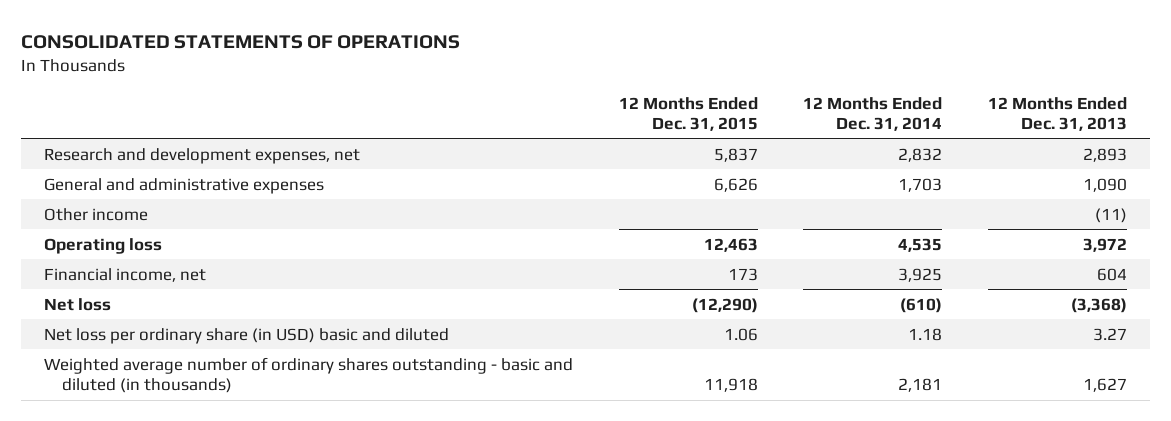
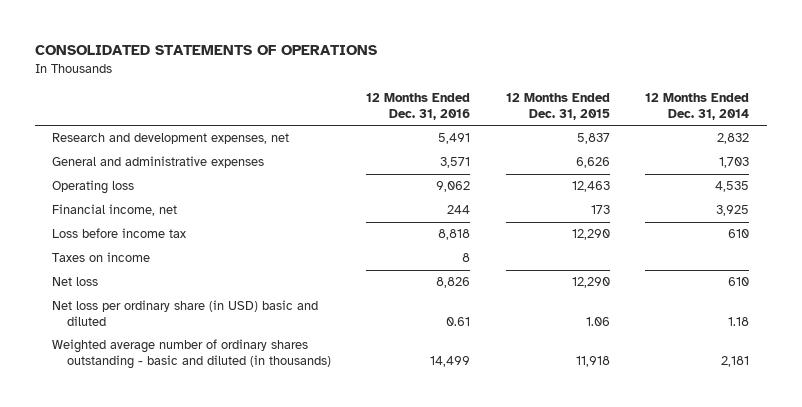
- | 12 Months Ended Dec. 31, 2015 | 12 Months Ended Dec. 31, 2014 | 12 Months Ended Dec. 31, 2013
+ | 12 Months Ended Dec. 31, 2016 | 12 Months Ended Dec. 31, 2015 | 12 Months Ended Dec. 31, 2014
- Other income | | | (11)
- Net loss | (12,290) | (610) | (3,368)
+ Loss before income tax | 8,818 | 12,290 | 610
+ Taxes on income | 8 | |
+ Net loss | 8,826 | 12,290 | 610

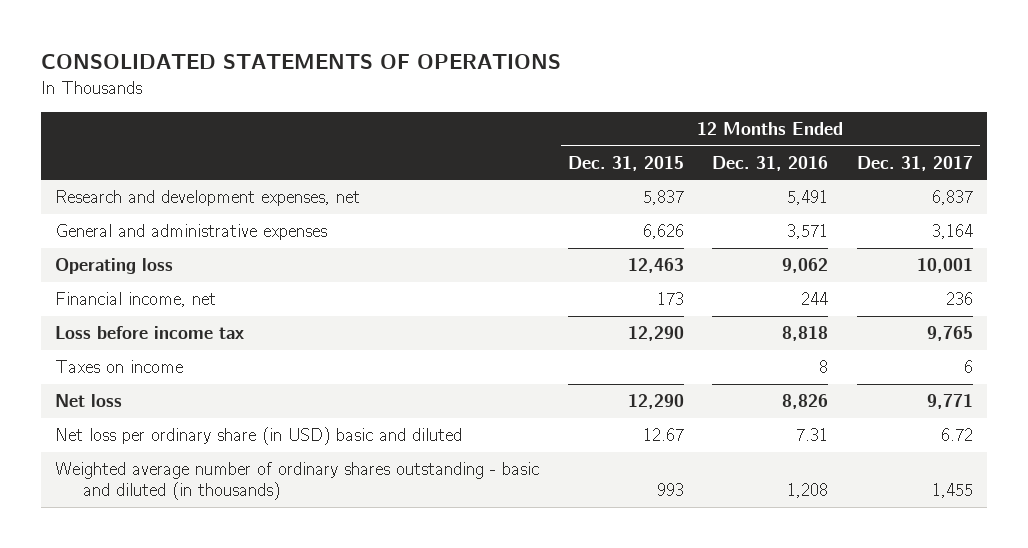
- | 12 Months Ended Dec. 31, 2016 | 12 Months Ended Dec. 31, 2015 | 12 Months Ended Dec. 31, 2014
+ | 12 Months Ended Dec. 31, 2015 | 12 Months Ended Dec. 31, 2016 | 12 Months Ended Dec. 31, 2017
- Net loss per ordinary share (in USD) basic and diluted | 0.61 | 1.06 | 1.18
- Weighted average number of ordinary shares outstanding - basic and diluted (in thousands) | 14,499 | 11,918 | 2,181
+ Net loss per ordinary share (in USD) basic and diluted | 12.67 | 7.31 | 6.72
+ Weighted average number of ordinary shares outstanding - basic and diluted (in thousands) | 993 | 1,208 | 1,455

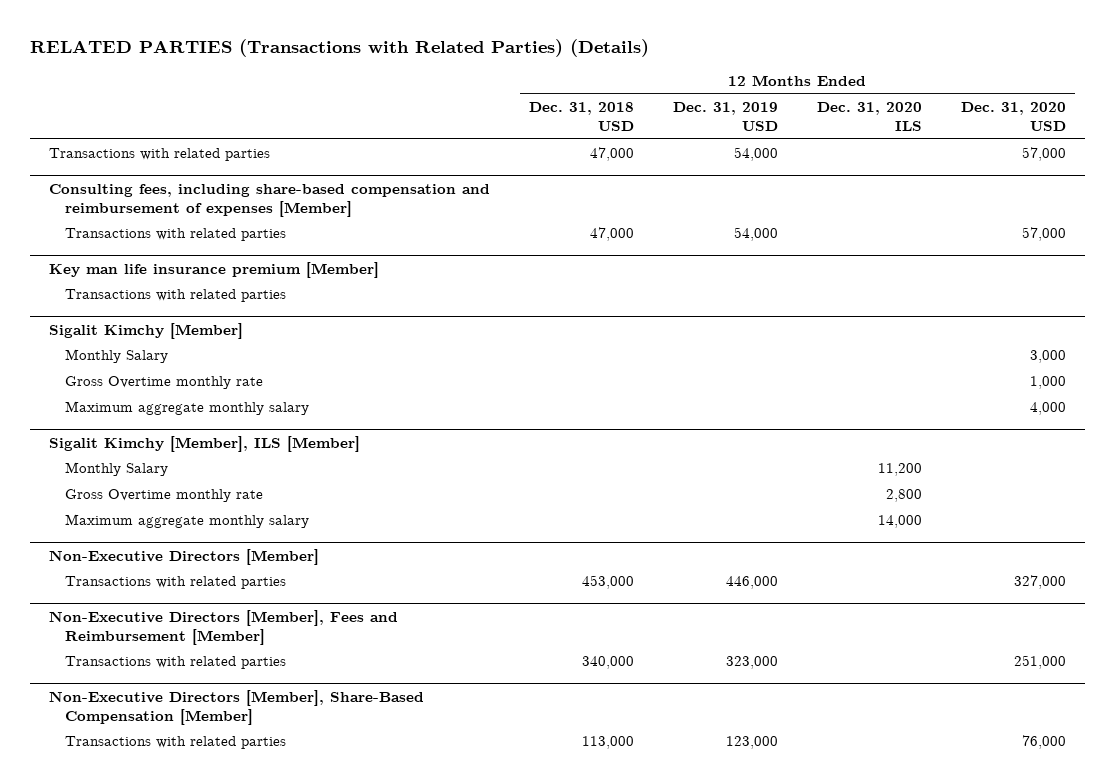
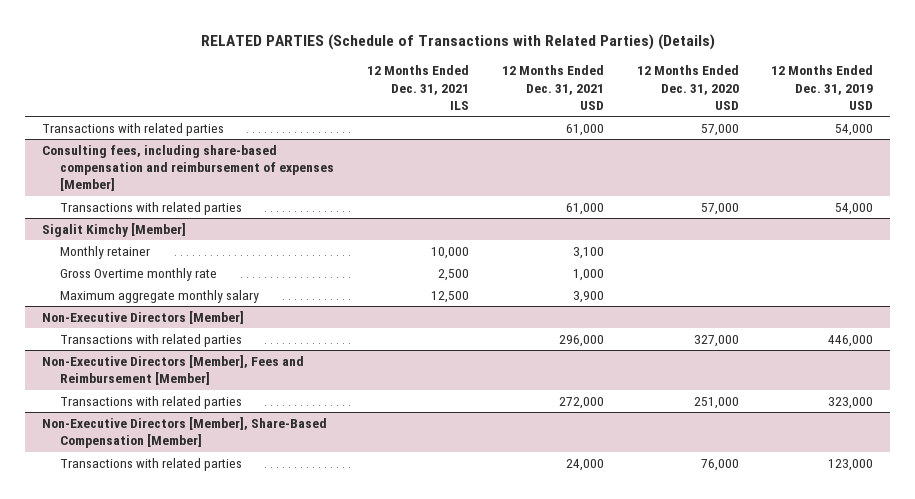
- RELATED PARTIES (Transactions with Related Parties) (Details)
+ RELATED PARTIES (Schedule of Transactions with Related Parties) (Details)
- | 12 Months Ended Dec. 31, 2018 USD | 12 Months Ended Dec. 31, 2019 USD | 12 Months Ended Dec. 31, 2020 ILS | 12 Months Ended Dec. 31, 2020 USD
+ | 12 Months Ended Dec. 31, 2021 ILS | 12 Months Ended Dec. 31, 2021 USD | 12 Months Ended Dec. 31, 2020 USD | 12 Months Ended Dec. 31, 2019 USD
- Key man life insurance premium [Member]
- Transactions with related parties
@ Sigalit Kimchy [Member]
- Monthly Salary | | | | 3,000
- Gross Overtime monthly rate | | | | 1,000
- Maximum aggregate monthly salary | | | | 4,000
- Sigalit Kimchy [Member], ILS [Member]
- Monthly Salary | | | 11,200 |
@ Sigalit Kimchy [Member]
+ Monthly retainer | 10,000 | 3,100 | |

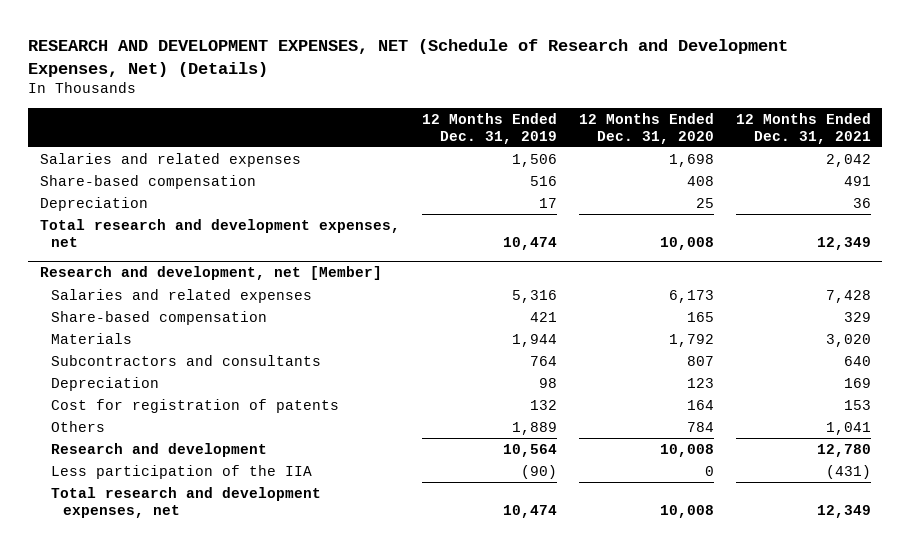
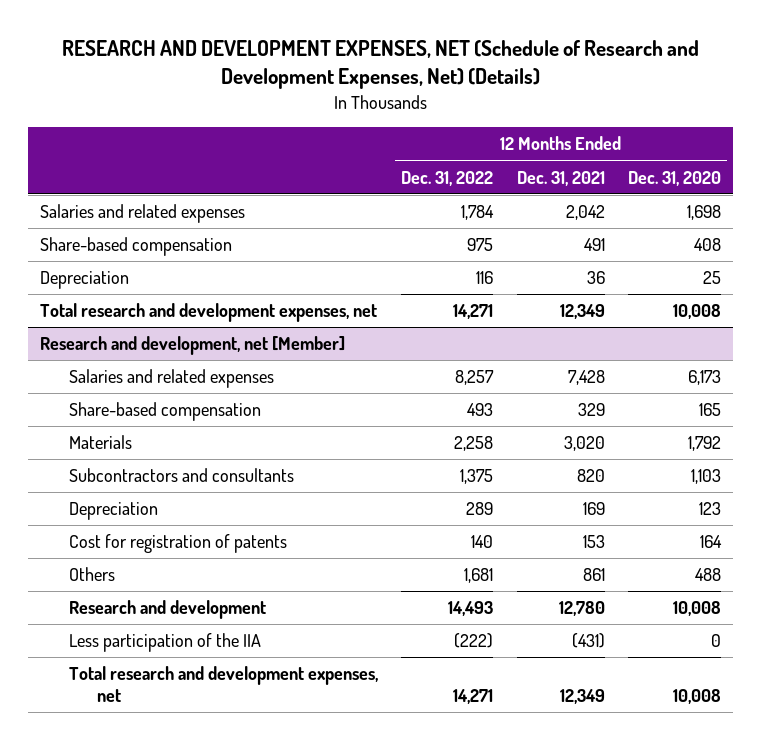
- | 12 Months Ended Dec. 31, 2019 | 12 Months Ended Dec. 31, 2020 | 12 Months Ended Dec. 31, 2021
+ | 12 Months Ended Dec. 31, 2022 | 12 Months Ended Dec. 31, 2021 | 12 Months Ended Dec. 31, 2020
@ Research and development, net [Member]
- Subcontractors and consultants | 764 | 807 | 640
+ Subcontractors and consultants | 1,375 | 820 | 1,103
- Others | 1,889 | 784 | 1,041
+ Others | 1,681 | 861 | 488

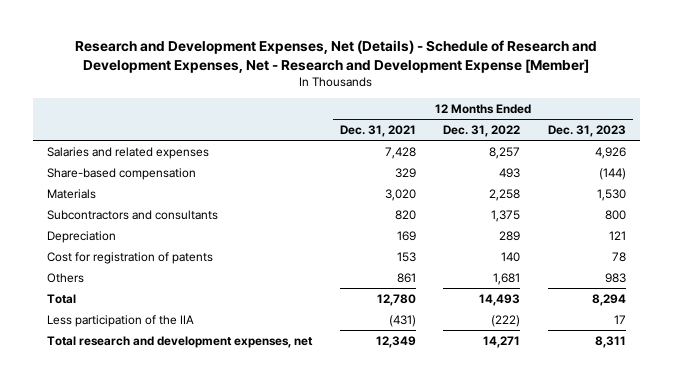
- RESEARCH AND DEVELOPMENT EXPENSES, NET (Schedule of Research and Development Expenses, Net) (Details)
+ Research and Development Expenses, Net (Details) - Schedule of Research and Development Expenses, Net - Research and Development Expense [Member]
- | 12 Months Ended Dec. 31, 2022 | 12 Months Ended Dec. 31, 2021 | 12 Months Ended Dec. 31, 2020
+ | 12 Months Ended Dec. 31, 2021 | 12 Months Ended Dec. 31, 2022 | 12 Months Ended Dec. 31, 2023
- Salaries and related expenses | 1,784 | 2,042 | 1,698
- Share-based compensation | 975 | 491 | 408
- Depreciation | 116 | 36 | 25
- Total research and development expenses, net | 14,271 | 12,349 | 10,008
- Research and development, net [Member]
- Research and development | 14,493 | 12,780 | 10,008
+ Total | 12,780 | 14,493 | 8,294

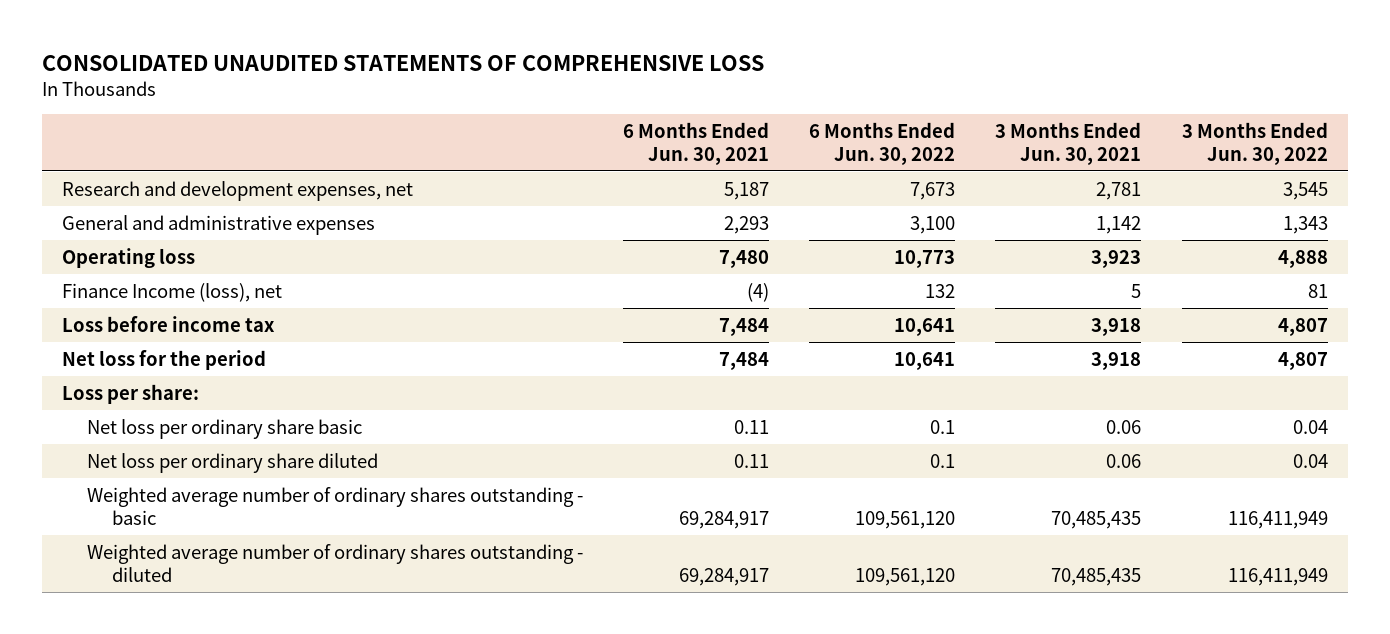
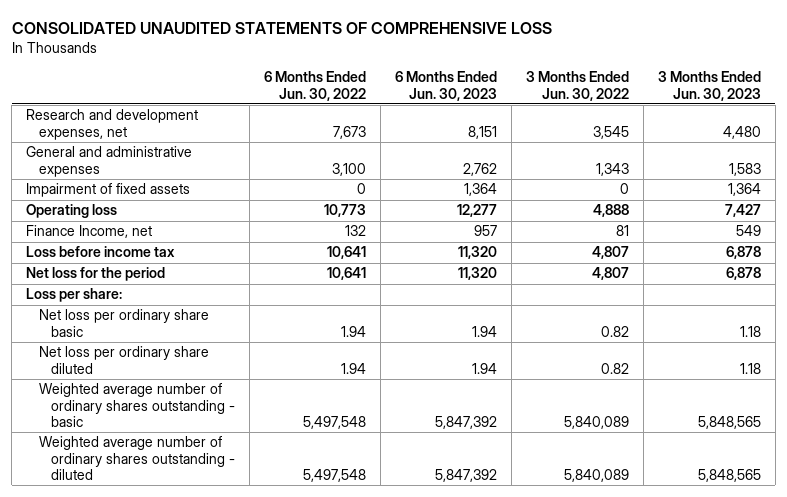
- | 6 Months Ended Jun. 30, 2021 | 6 Months Ended Jun. 30, 2022 | 3 Months Ended Jun. 30, 2021 | 3 Months Ended Jun. 30, 2022
+ | 6 Months Ended Jun. 30, 2022 | 6 Months Ended Jun. 30, 2023 | 3 Months Ended Jun. 30, 2022 | 3 Months Ended Jun. 30, 2023
+ Impairment of fixed assets | 0 | 1,364 | 0 | 1,364
- Finance Income (loss), net | (4) | 132 | 5 | 81
+ Finance Income, net | 132 | 957 | 81 | 549
- Net loss per ordinary share basic | 0.11 | 0.1 | 0.06 | 0.04
- Net loss per ordinary share diluted | 0.11 | 0.1 | 0.06 | 0.04
- Weighted average number of ordinary shares outstanding - basic | 69,284,917 | 109,561,120 | 70,485,435 | 116,411,949
- Weighted average number of ordinary shares outstanding - diluted | 69,284,917 | 109,561,120 | 70,485,435 | 116,411,949
+ Net loss per ordinary share basic | 1.94 | 1.94 | 0.82 | 1.18
+ Net loss per ordinary share diluted | 1.94 | 1.94 | 0.82 | 1.18
+ Weighted average number of ordinary shares outstanding - basic | 5,497,548 | 5,847,392 | 5,840,089 | 5,848,565
+ Weighted average number of ordinary shares outstanding - diluted | 5,497,548 | 5,847,392 | 5,840,089 | 5,848,565

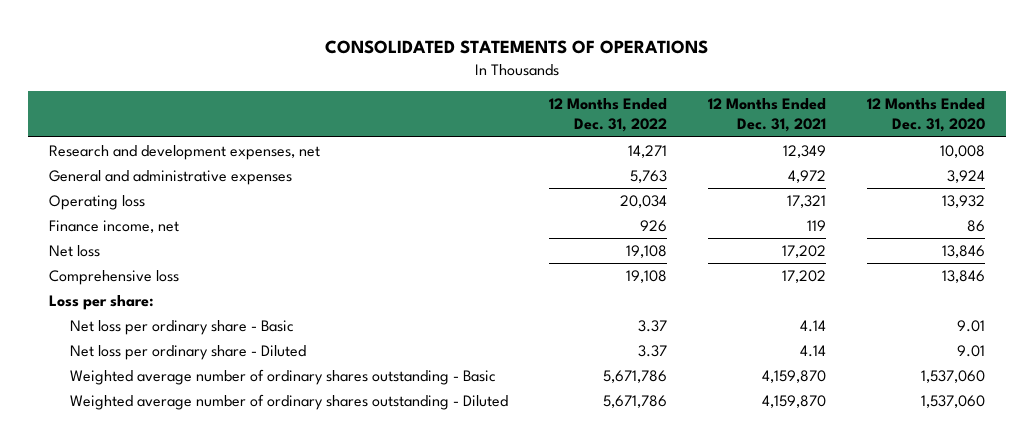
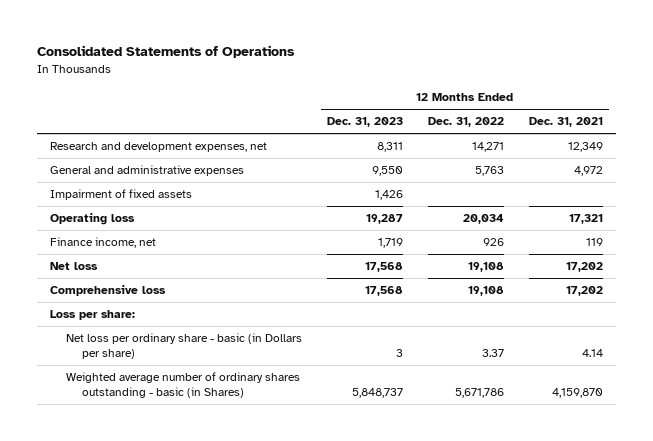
- CONSOLIDATED STATEMENTS OF OPERATIONS
+ Consolidated Statements of Operations
- | 12 Months Ended Dec. 31, 2022 | 12 Months Ended Dec. 31, 2021 | 12 Months Ended Dec. 31, 2020
+ | 12 Months Ended Dec. 31, 2023 | 12 Months Ended Dec. 31, 2022 | 12 Months Ended Dec. 31, 2021
+ Impairment of fixed assets | 1,426 | |
- Net loss per ordinary share - Basic | 3.37 | 4.14 | 9.01
- Net loss per ordinary share - Diluted | 3.37 | 4.14 | 9.01
- Weighted average number of ordinary shares outstanding - Basic | 5,671,786 | 4,159,870 | 1,537,060
- Weighted average number of ordinary shares outstanding - Diluted | 5,671,786 | 4,159,870 | 1,537,060
+ Net loss per ordinary share - basic (in Dollars per share) | 3 | 3.37 | 4.14
+ Weighted average number of ordinary shares outstanding - basic (in Shares) | 5,848,737 | 5,671,786 | 4,159,870

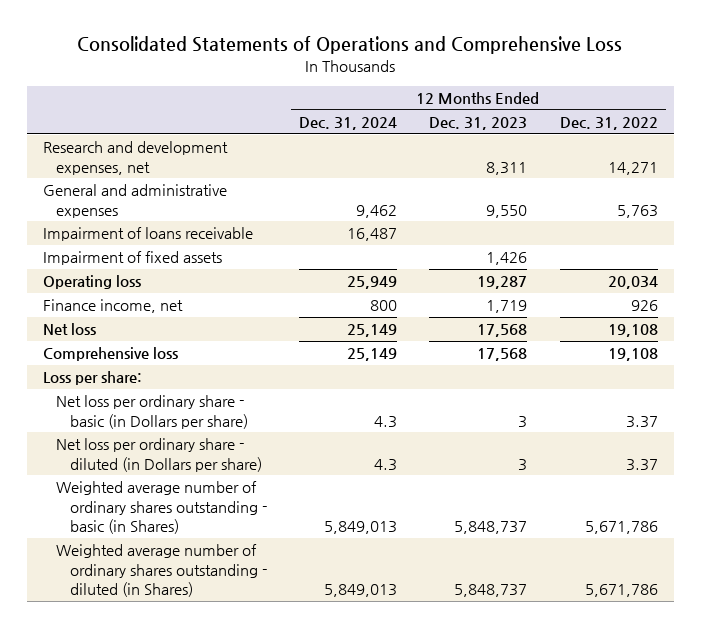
- Consolidated Statements of Operations
+ Consolidated Statements of Operations and Comprehensive Loss
- | 12 Months Ended Dec. 31, 2023 | 12 Months Ended Dec. 31, 2022 | 12 Months Ended Dec. 31, 2021
+ | 12 Months Ended Dec. 31, 2024 | 12 Months Ended Dec. 31, 2023 | 12 Months Ended Dec. 31, 2022
+ Impairment of loans receivable | 16,487 | |
+ Net loss per ordinary share - diluted (in Dollars per share) | 4.3 | 3 | 3.37
+ Weighted average number of ordinary shares outstanding - diluted (in Shares) | 5,849,013 | 5,848,737 | 5,671,786

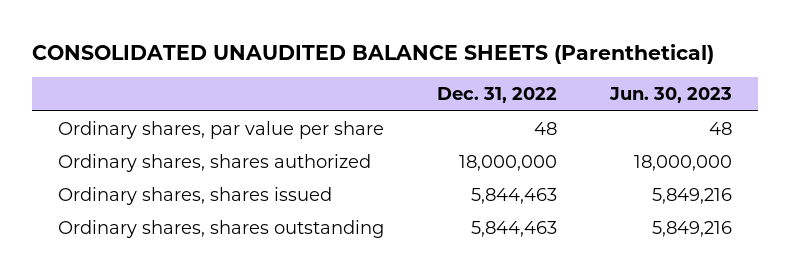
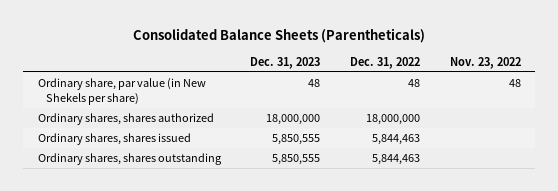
- CONSOLIDATED UNAUDITED BALANCE SHEETS (Parenthetical)
+ Consolidated Balance Sheets (Parentheticals)
- | Dec. 31, 2022 | Jun. 30, 2023
+ | Dec. 31, 2023 | Dec. 31, 2022 | Nov. 23, 2022
- Ordinary shares, par value per share | 48 | 48
+ Ordinary share, par value (in New Shekels per share) | 48 | 48 | 48

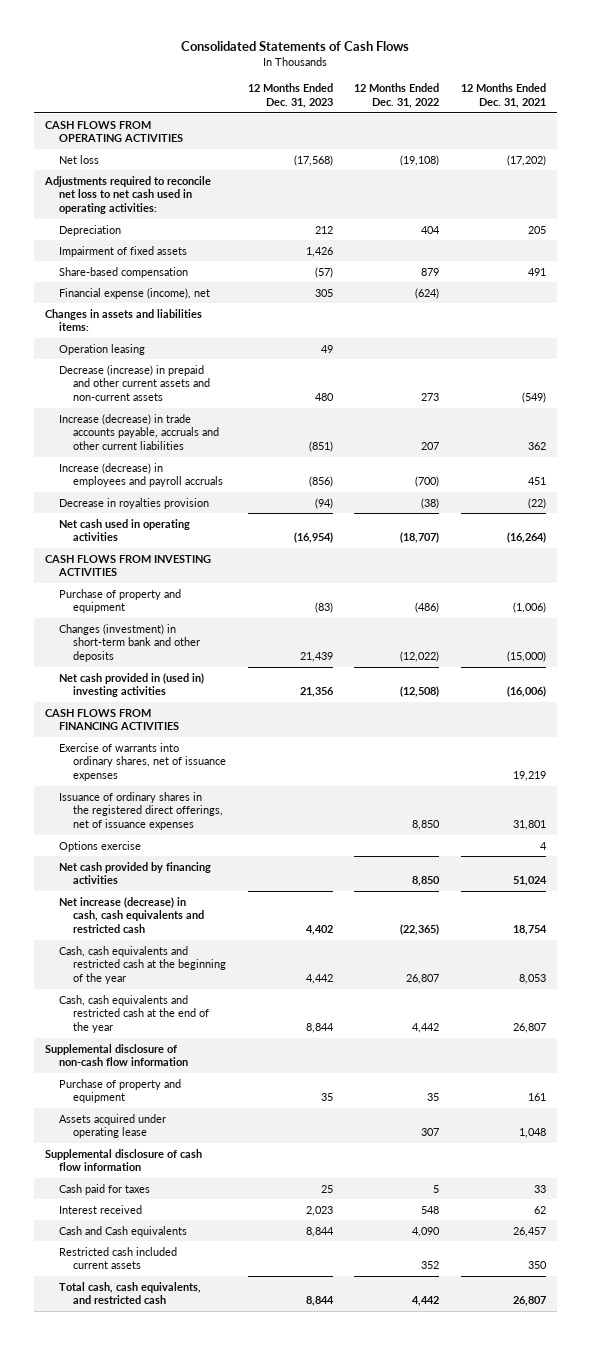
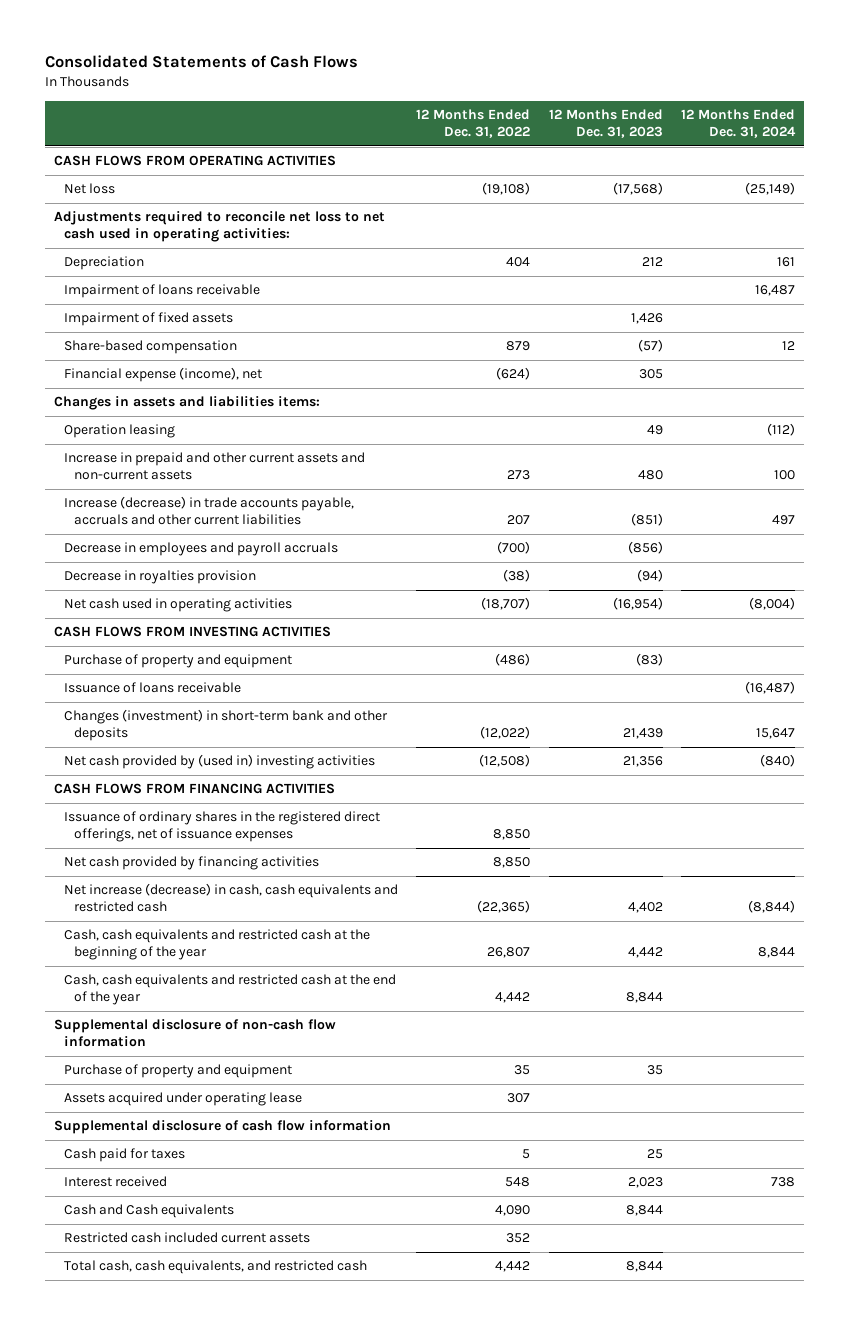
- | 12 Months Ended Dec. 31, 2023 | 12 Months Ended Dec. 31, 2022 | 12 Months Ended Dec. 31, 2021
+ | 12 Months Ended Dec. 31, 2022 | 12 Months Ended Dec. 31, 2023 | 12 Months Ended Dec. 31, 2024
+ Impairment of loans receivable | | | 16,487
- Decrease (increase) in prepaid and other current assets and non-current assets | 480 | 273 | (549)
+ Increase in prepaid and other current assets and non-current assets | 273 | 480 | 100
- Increase (decrease) in employees and payroll accruals | (856) | (700) | 451
+ Decrease in employees and payroll accruals | (700) | (856) |
+ Issuance of loans receivable | | | (16,487)
- Net cash provided in (used in) investing activities | 21,356 | (12,508) | (16,006)
+ Net cash provided by (used in) investing activities | (12,508) | 21,356 | (840)
- Exercise of warrants into ordinary shares, net of issuance expenses | | | 19,219
- Options exercise | | | 4

